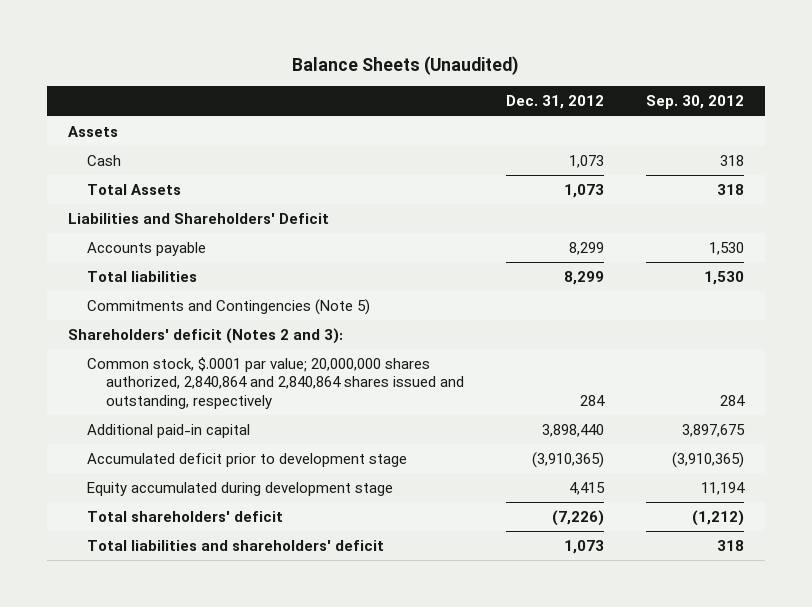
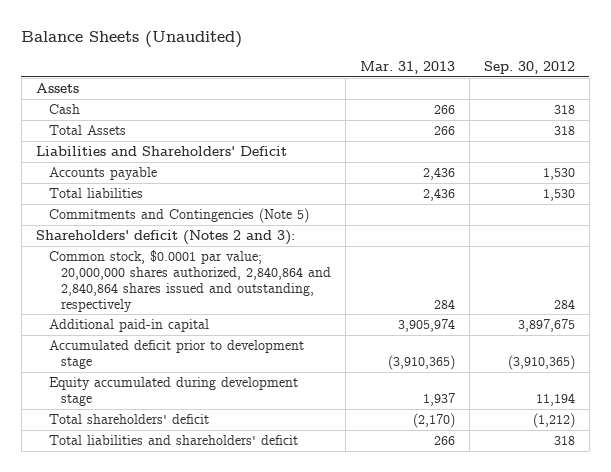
- | Dec. 31, 2012 | Sep. 30, 2012
+ | Mar. 31, 2013 | Sep. 30, 2012
- Common stock, $.0001 par value; 20,000,000 shares authorized, 2,840,864 and 2,840,864 shares issued and outstanding, respectively | 284 | 284
+ Common stock, $0.0001 par value; 20,000,000 shares authorized, 2,840,864 and 2,840,864 shares issued and outstanding, respectively | 284 | 284

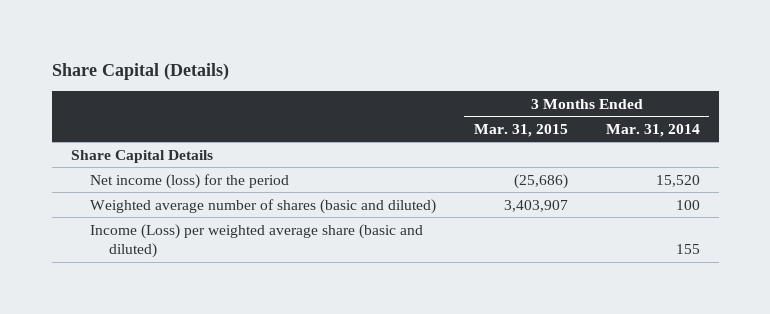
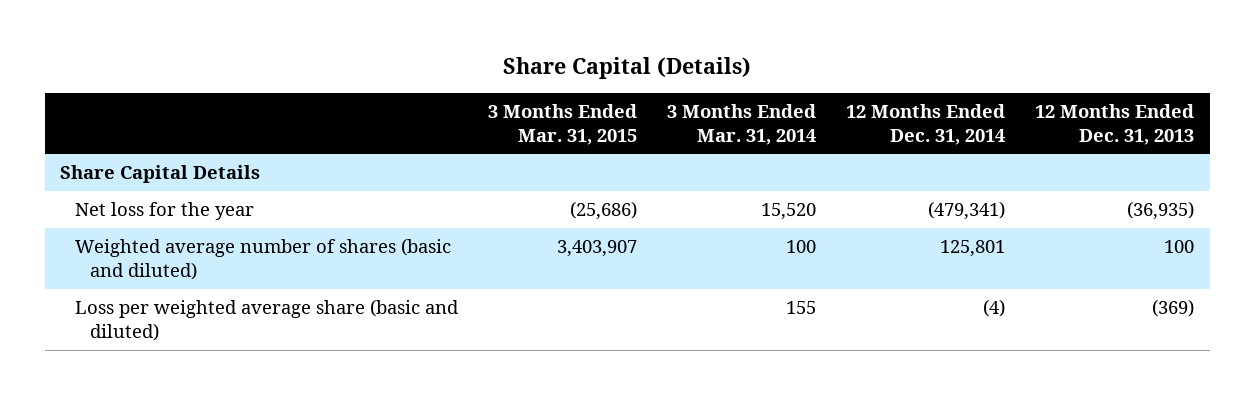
- | 3 Months Ended Mar. 31, 2015 | 3 Months Ended Mar. 31, 2014
+ | 3 Months Ended Mar. 31, 2015 | 3 Months Ended Mar. 31, 2014 | 12 Months Ended Dec. 31, 2014 | 12 Months Ended Dec. 31, 2013
- Net income (loss) for the period | (25,686) | 15,520
+ Net loss for the year | (25,686) | 15,520 | (479,341) | (36,935)
- Income (Loss) per weighted average share (basic and diluted) | | 155
+ Loss per weighted average share (basic and diluted) | | 155 | (4) | (369)

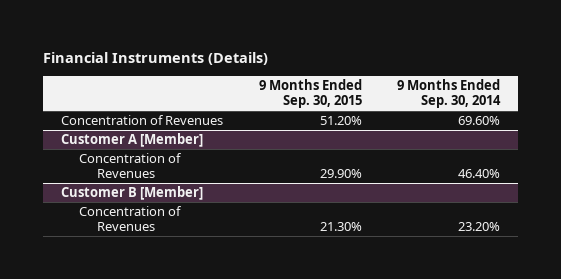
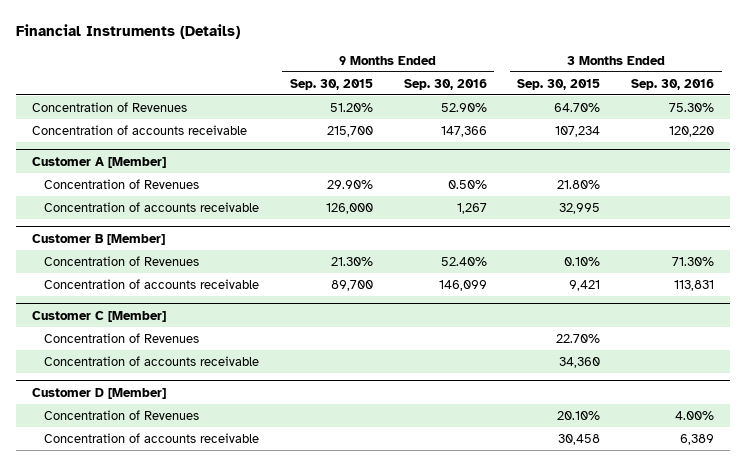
- | 9 Months Ended Sep. 30, 2015 | 9 Months Ended Sep. 30, 2014
+ | 9 Months Ended Sep. 30, 2015 | 9 Months Ended Sep. 30, 2016 | 3 Months Ended Sep. 30, 2015 | 3 Months Ended Sep. 30, 2016
+ Concentration of accounts receivable | 215,700 | 147,366 | 107,234 | 120,220
@ Customer A [Member]
+ Concentration of accounts receivable | 126,000 | 1,267 | 32,995 |
@ Customer B [Member]
+ Concentration of accounts receivable | 89,700 | 146,099 | 9,421 | 113,831
+ Customer C [Member]
+ Concentration of Revenues | | | 22.70% |
+ Concentration of accounts receivable | | | 34,360 |
+ Customer D [Member]
+ Concentration of Revenues | | | 20.10% | 4.00%
+ Concentration of accounts receivable | | | 30,458 | 6,389

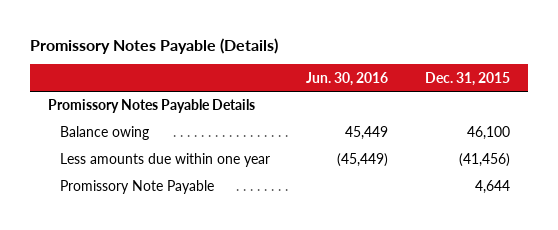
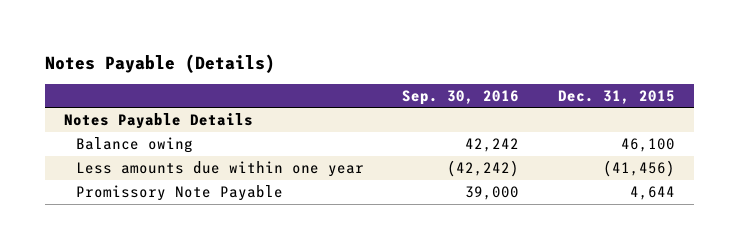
- Promissory Notes Payable (Details)
+ Notes Payable (Details)
- | Jun. 30, 2016 | Dec. 31, 2015
+ | Sep. 30, 2016 | Dec. 31, 2015
- Promissory Notes Payable Details
+ Notes Payable Details

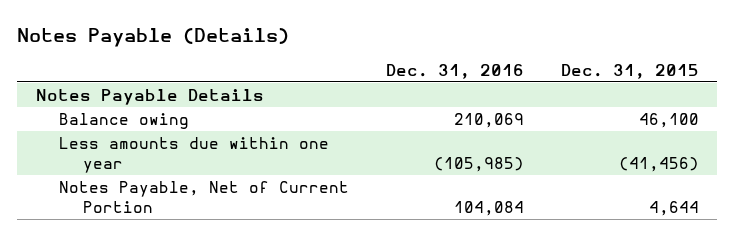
- | Sep. 30, 2016 | Dec. 31, 2015
+ | Dec. 31, 2016 | Dec. 31, 2015
- Promissory Note Payable | 39,000 | 4,644
+ Notes Payable, Net of Current Portion | 104,084 | 4,644

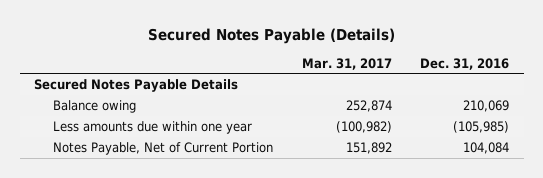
- Notes Payable (Details)
+ Secured Notes Payable (Details)
- | Dec. 31, 2016 | Dec. 31, 2015
+ | Mar. 31, 2017 | Dec. 31, 2016
- Notes Payable Details
+ Secured Notes Payable Details

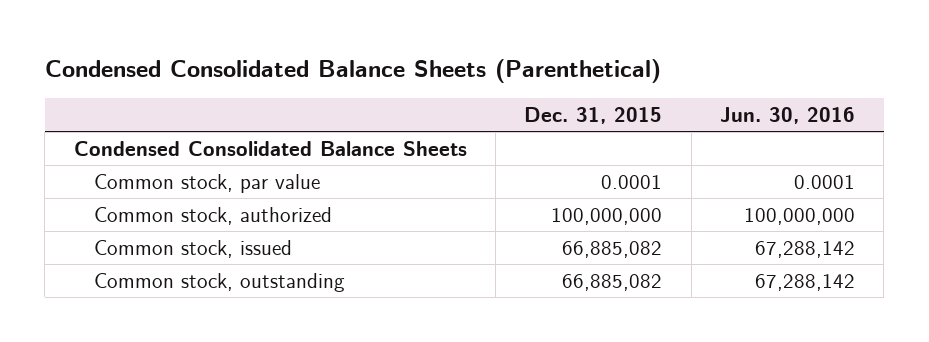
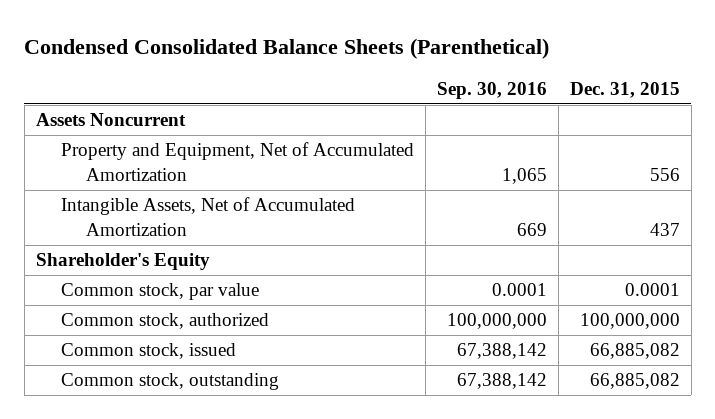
- | Dec. 31, 2015 | Jun. 30, 2016
+ | Sep. 30, 2016 | Dec. 31, 2015
- Condensed Consolidated Balance Sheets
+ Assets Noncurrent
+ Property and Equipment, Net of Accumulated Amortization | 1,065 | 556
+ Intangible Assets, Net of Accumulated Amortization | 669 | 437
+ Shareholder's Equity

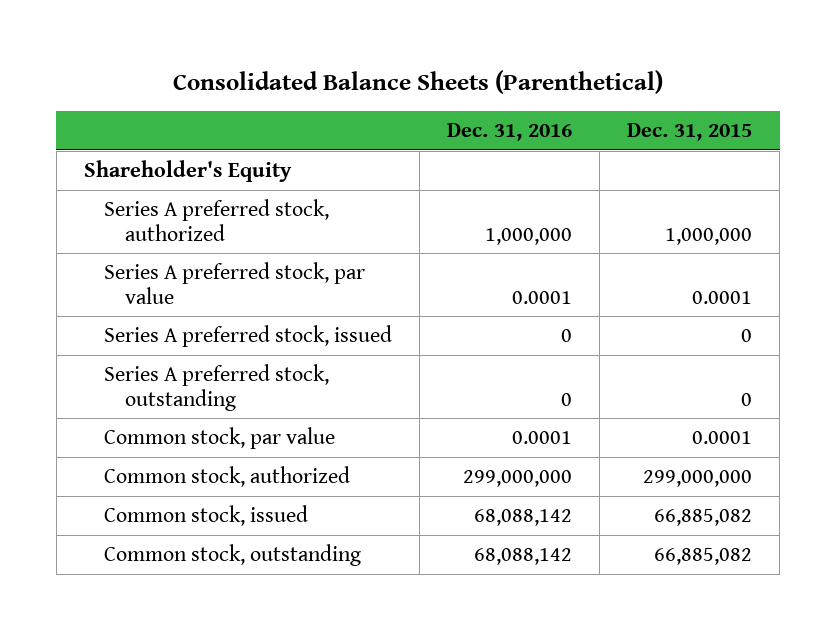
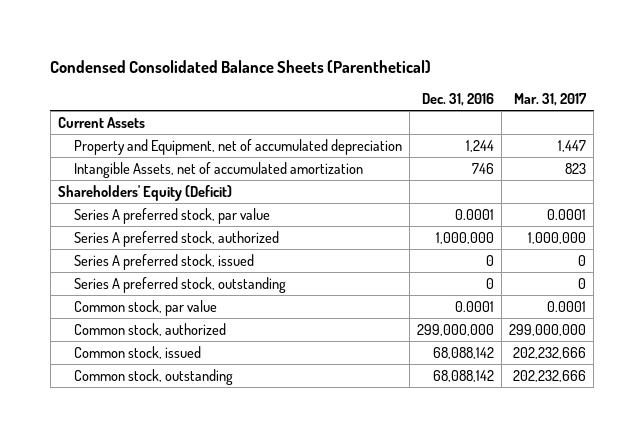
- Consolidated Balance Sheets (Parenthetical)
+ Condensed Consolidated Balance Sheets (Parenthetical)
- | Dec. 31, 2016 | Dec. 31, 2015
+ | Dec. 31, 2016 | Mar. 31, 2017
- Shareholder's Equity
+ Current Assets
+ Property and Equipment, net of accumulated depreciation | 1,244 | 1,447
+ Intangible Assets, net of accumulated amortization | 746 | 823
+ Shareholders' Equity (Deficit)
moved down: Series A preferred stock, authorized | 1,000,000 | 1,000,000

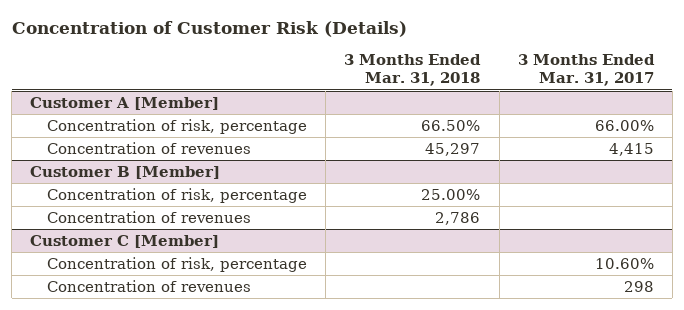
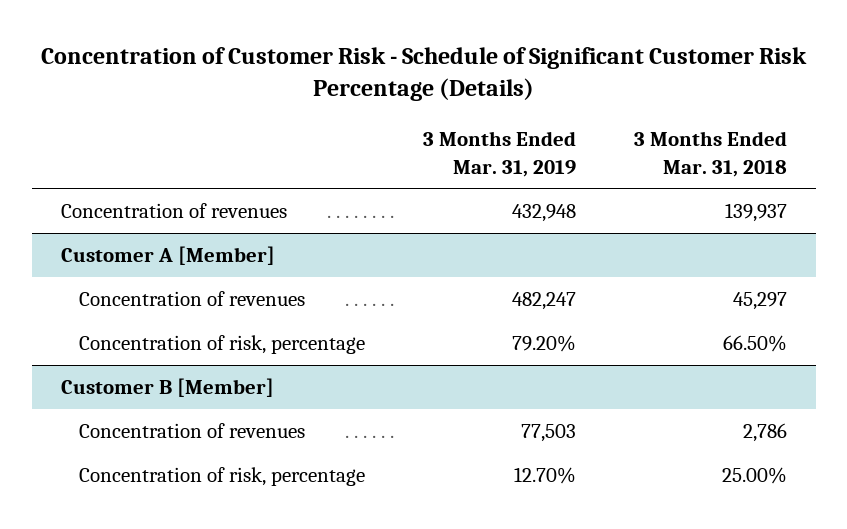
- Concentration of Customer Risk (Details)
+ Concentration of Customer Risk - Schedule of Significant Customer Risk Percentage (Details)
- | 3 Months Ended Mar. 31, 2018 | 3 Months Ended Mar. 31, 2017
+ | 3 Months Ended Mar. 31, 2019 | 3 Months Ended Mar. 31, 2018
+ Concentration of revenues | 432,948 | 139,937
@ Customer A [Member]
moved down: Concentration of risk, percentage | 79.20% | 66.50%
- Customer C [Member]
- Concentration of risk, percentage | | 10.60%
- Concentration of revenues | | 298
@ Customer B [Member]
moved down: Concentration of risk, percentage | 12.70% | 25.00%

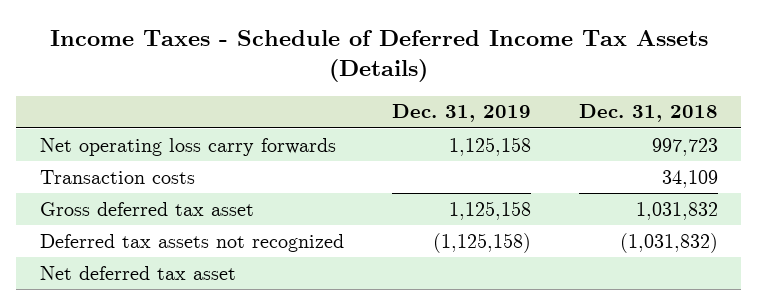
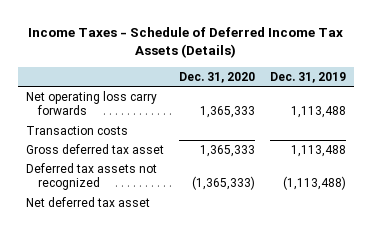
- | Dec. 31, 2019 | Dec. 31, 2018
+ | Dec. 31, 2020 | Dec. 31, 2019
- Net operating loss carry forwards | 1,125,158 | 997,723
+ Net operating loss carry forwards | 1,365,333 | 1,113,488
- Gross deferred tax asset | 1,125,158 | 1,031,832
- Deferred tax assets not recognized | (1,125,158) | (1,031,832)
+ Gross deferred tax asset | 1,365,333 | 1,113,488
+ Deferred tax assets not recognized | (1,365,333) | (1,113,488)

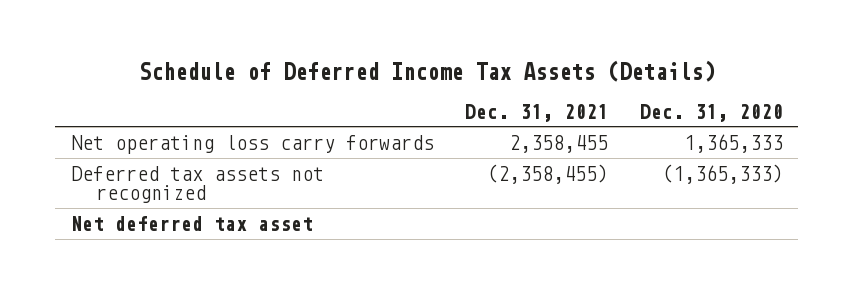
- Income Taxes - Schedule of Deferred Income Tax Assets (Details)
+ Schedule of Deferred Income Tax Assets (Details)
- | Dec. 31, 2020 | Dec. 31, 2019
+ | Dec. 31, 2021 | Dec. 31, 2020
- Transaction costs
- Gross deferred tax asset | 1,365,333 | 1,113,488

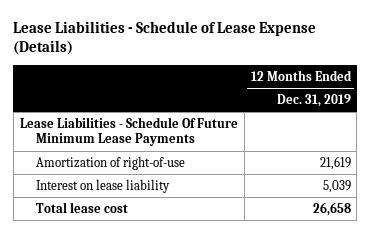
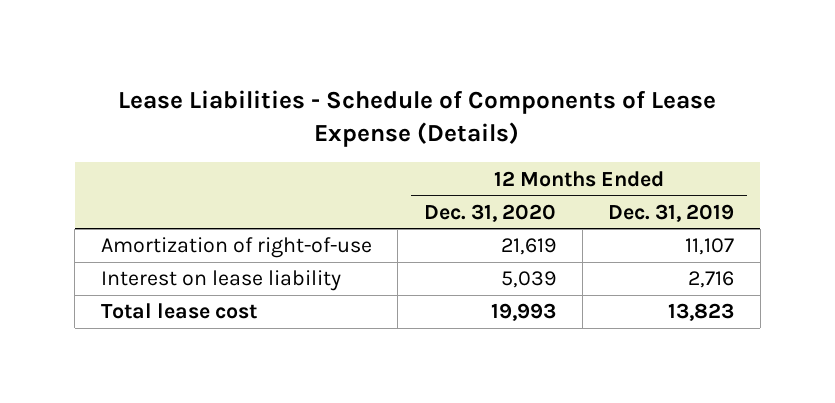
- Lease Liabilities - Schedule of Lease Expense (Details)
+ Lease Liabilities - Schedule of Components of Lease Expense (Details)
- | 12 Months Ended Dec. 31, 2019
+ | 12 Months Ended Dec. 31, 2020 | 12 Months Ended Dec. 31, 2019
- Lease Liabilities - Schedule Of Future Minimum Lease Payments
- Amortization of right-of-use | 21,619
- Interest on lease liability | 5,039
- Total lease cost | 26,658
+ Amortization of right-of-use | 21,619 | 11,107
+ Interest on lease liability | 5,039 | 2,716
+ Total lease cost | 19,993 | 13,823

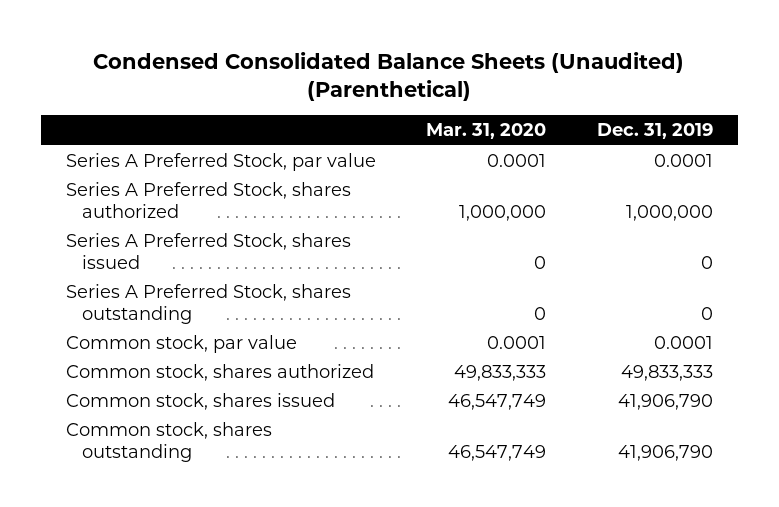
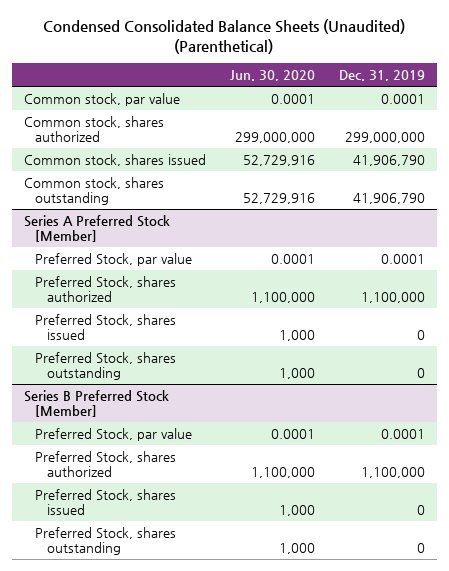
- | Mar. 31, 2020 | Dec. 31, 2019
+ | Jun. 30, 2020 | Dec. 31, 2019
- Series A Preferred Stock, par value | 0.0001 | 0.0001
- Series A Preferred Stock, shares authorized | 1,000,000 | 1,000,000
- Series A Preferred Stock, shares issued | 0 | 0
- Series A Preferred Stock, shares outstanding | 0 | 0
- Common stock, shares authorized | 49,833,333 | 49,833,333
+ Common stock, shares authorized | 299,000,000 | 299,000,000
+ Series A Preferred Stock [Member]
+ Preferred Stock, par value | 0.0001 | 0.0001
+ Preferred Stock, shares authorized | 1,100,000 | 1,100,000
+ Preferred Stock, shares issued | 1,000 | 0
+ Preferred Stock, shares outstanding | 1,000 | 0
+ Series B Preferred Stock [Member]
+ Preferred Stock, par value | 0.0001 | 0.0001
+ Preferred Stock, shares authorized | 1,100,000 | 1,100,000
+ Preferred Stock, shares issued | 1,000 | 0
+ Preferred Stock, shares outstanding | 1,000 | 0

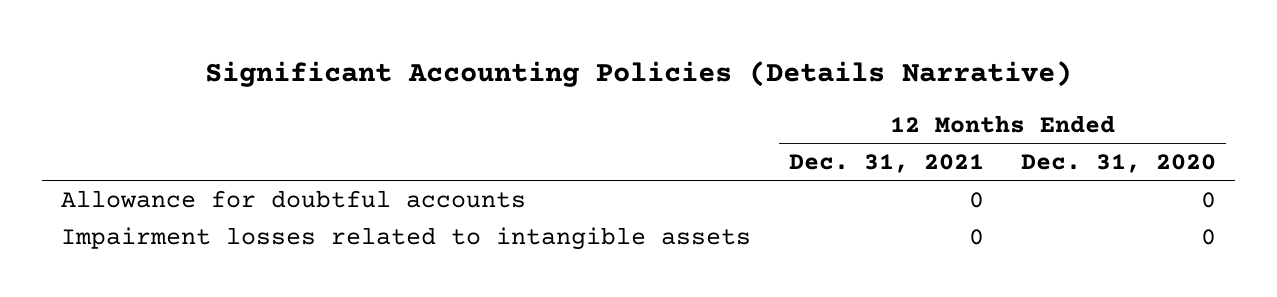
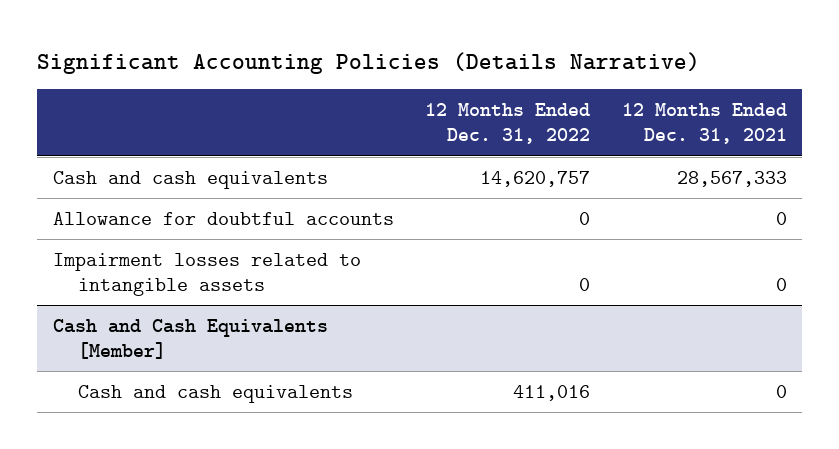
- | 12 Months Ended Dec. 31, 2021 | 12 Months Ended Dec. 31, 2020
+ | 12 Months Ended Dec. 31, 2022 | 12 Months Ended Dec. 31, 2021
+ Cash and cash equivalents | 14,620,757 | 28,567,333
+ Cash and Cash Equivalents [Member]
+ Cash and cash equivalents | 411,016 | 0

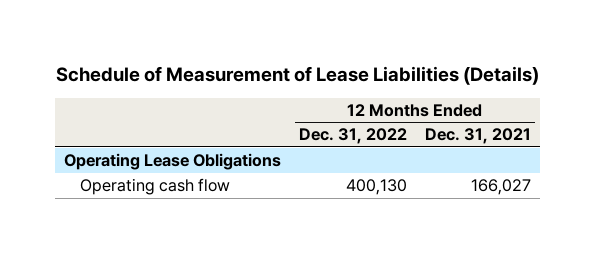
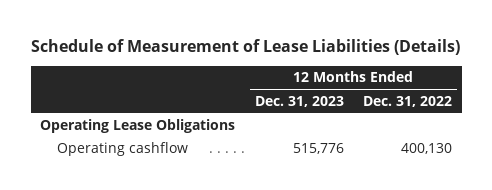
- | 12 Months Ended Dec. 31, 2022 | 12 Months Ended Dec. 31, 2021
+ | 12 Months Ended Dec. 31, 2023 | 12 Months Ended Dec. 31, 2022
- Operating cash flow | 400,130 | 166,027
+ Operating cashflow | 515,776 | 400,130

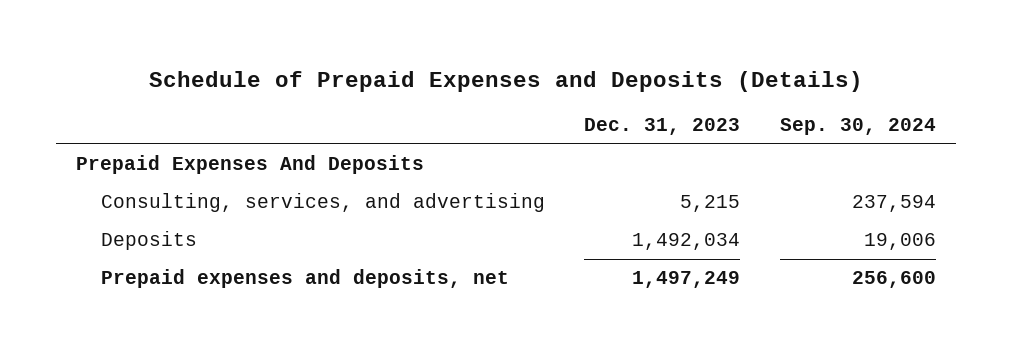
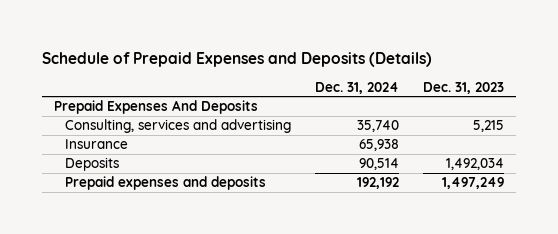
- | Dec. 31, 2023 | Sep. 30, 2024
+ | Dec. 31, 2024 | Dec. 31, 2023
- Consulting, services, and advertising | 5,215 | 237,594
+ Consulting, services and advertising | 35,740 | 5,215
+ Insurance | 65,938 |
- Prepaid expenses and deposits, net | 1,497,249 | 256,600
+ Prepaid expenses and deposits | 192,192 | 1,497,249

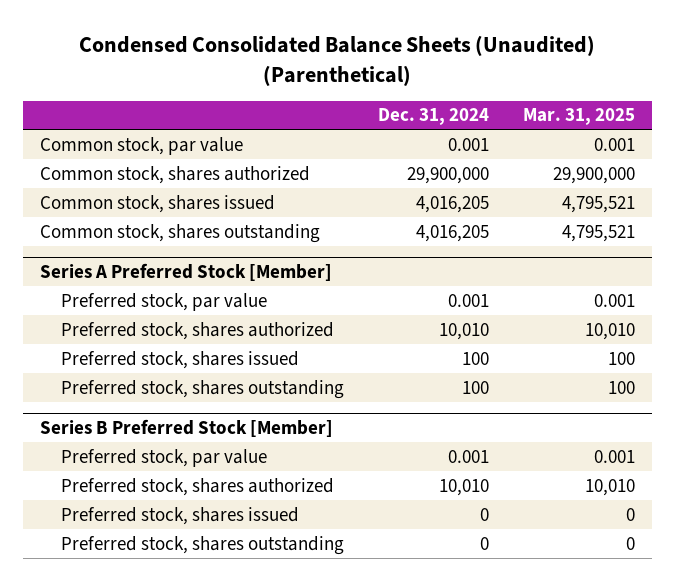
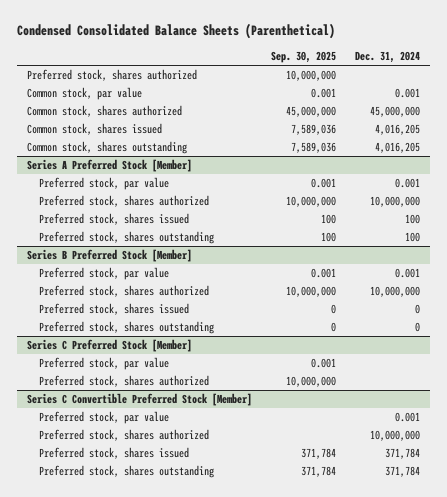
- Condensed Consolidated Balance Sheets (Unaudited) (Parenthetical)
+ Condensed Consolidated Balance Sheets (Parenthetical)
- | Dec. 31, 2024 | Mar. 31, 2025
+ | Sep. 30, 2025 | Dec. 31, 2024
+ Preferred stock, shares authorized | 10,000,000 |
- Common stock, shares authorized | 29,900,000 | 29,900,000
+ Common stock, shares authorized | 45,000,000 | 45,000,000
@ Series A Preferred Stock [Member]
- Preferred stock, shares authorized | 10,010 | 10,010
+ Preferred stock, shares authorized | 10,000,000 | 10,000,000
@ Series B Preferred Stock [Member]
- Preferred stock, shares authorized | 10,010 | 10,010
+ Preferred stock, shares authorized | 10,000,000 | 10,000,000
+ Series C Preferred Stock [Member]
+ Preferred stock, par value | 0.001 |
+ Preferred stock, shares authorized | 10,000,000 |
+ Series C Convertible Preferred Stock [Member]
+ Preferred stock, par value | | 0.001
+ Preferred stock, shares authorized | | 10,000,000
+ Preferred stock, shares issued | 371,784 | 371,784
+ Preferred stock, shares outstanding | 371,784 | 371,784

